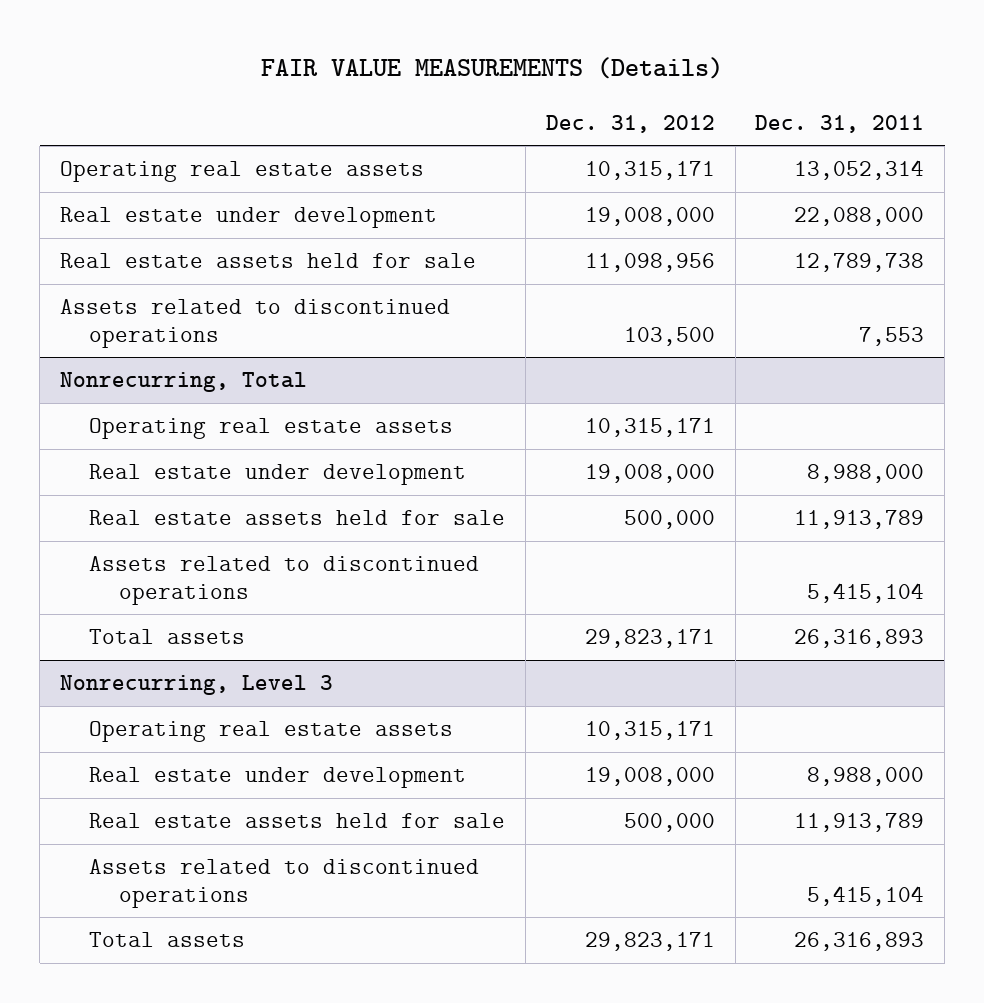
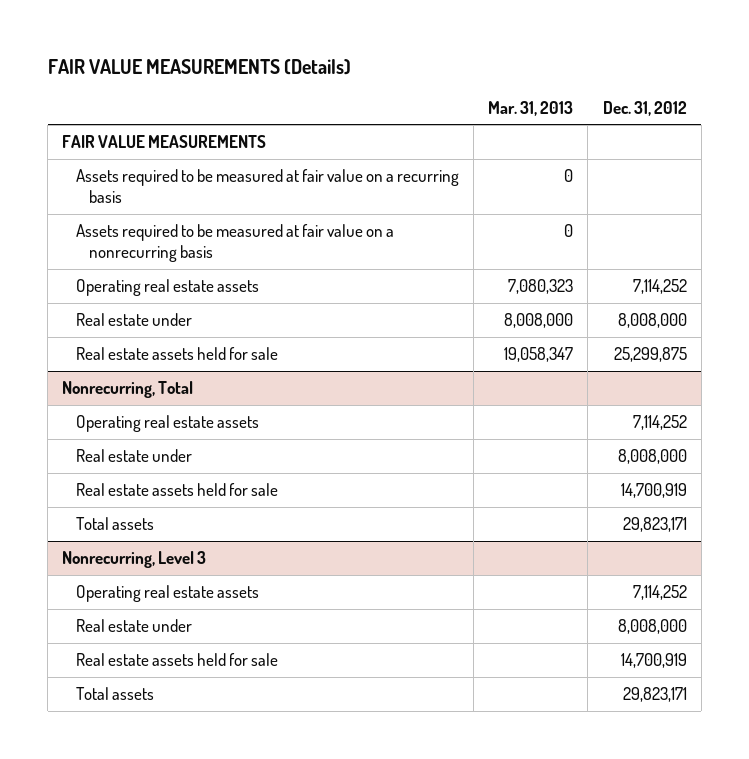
- | Dec. 31, 2012 | Dec. 31, 2011
+ | Mar. 31, 2013 | Dec. 31, 2012
- Operating real estate assets | 10,315,171 | 13,052,314
- Real estate under development | 19,008,000 | 22,088,000
- Real estate assets held for sale | 11,098,956 | 12,789,738
- Assets related to discontinued operations | 103,500 | 7,553
+ FAIR VALUE MEASUREMENTS
+ Assets required to be measured at fair value on a recurring basis | 0 |
+ Assets required to be measured at fair value on a nonrecurring basis | 0 |
+ Operating real estate assets | 7,080,323 | 7,114,252
+ Real estate under | 8,008,000 | 8,008,000
+ Real estate assets held for sale | 19,058,347 | 25,299,875
@ Nonrecurring, Total
- Operating real estate assets | 10,315,171 |
- Real estate under development | 19,008,000 | 8,988,000
- Real estate assets held for sale | 500,000 | 11,913,789
- Assets related to discontinued operations | | 5,415,104
+ Operating real estate assets | | 7,114,252
+ Real estate under | | 8,008,000
+ Real estate assets held for sale | | 14,700,919
@ Nonrecurring, Level 3
- Operating real estate assets | 10,315,171 |
- Real estate under development | 19,008,000 | 8,988,000
- Real estate assets held for sale | 500,000 | 11,913,789
- Assets related to discontinued operations | | 5,415,104
+ Operating real estate assets | | 7,114,252
+ Real estate under | | 8,008,000
+ Real estate assets held for sale | | 14,700,919

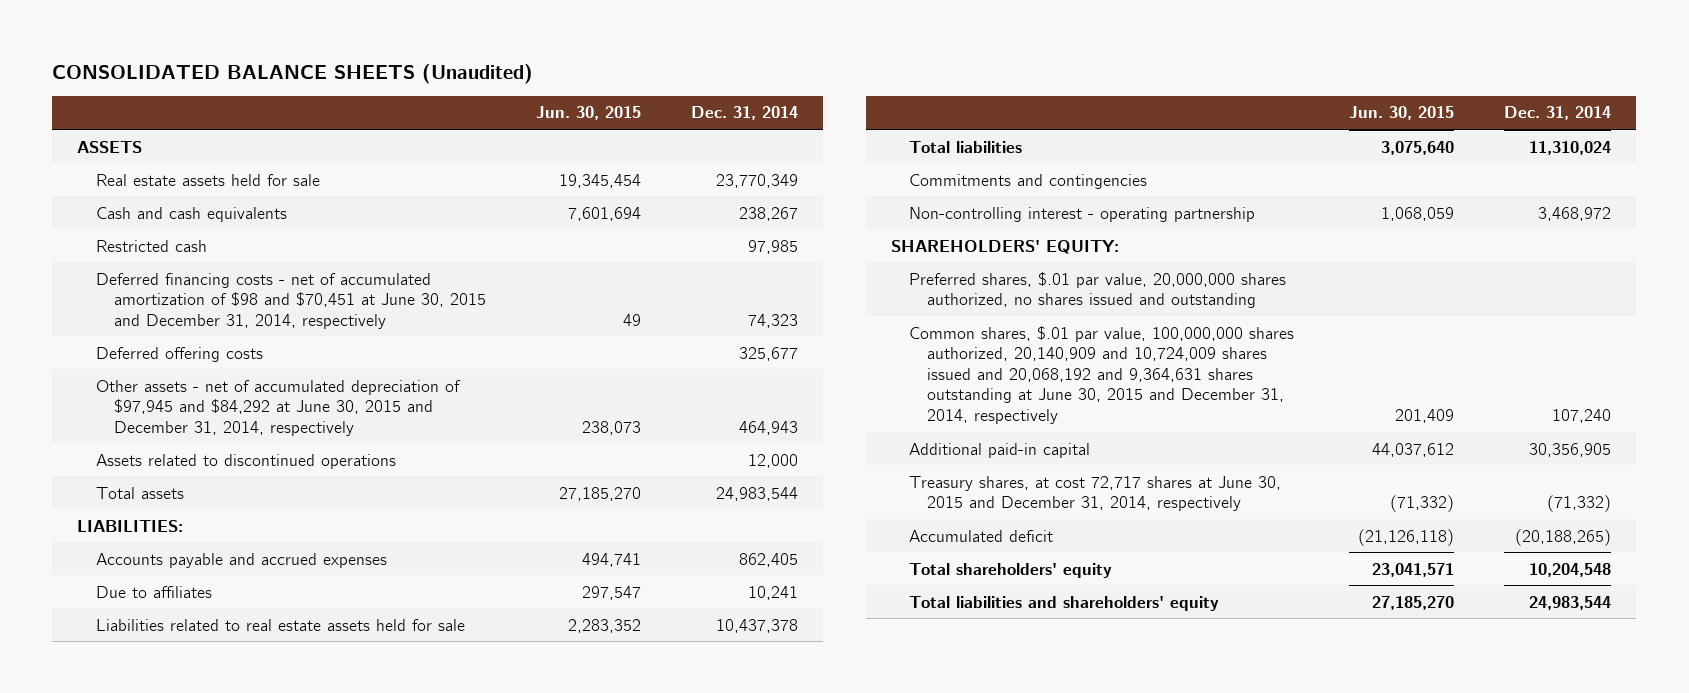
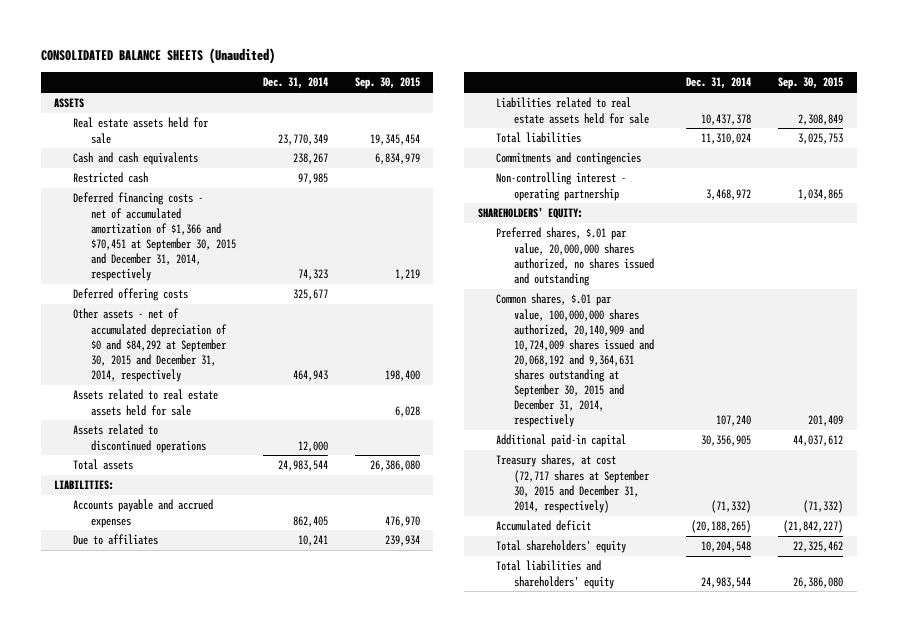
- | Jun. 30, 2015 | Dec. 31, 2014
+ | Dec. 31, 2014 | Sep. 30, 2015
- Deferred financing costs - net of accumulated amortization of $98 and $70,451 at June 30, 2015 and December 31, 2014, respectively | 49 | 74,323
+ Deferred financing costs - net of accumulated amortization of $1,366 and $70,451 at September 30, 2015 and December 31, 2014, respectively | 74,323 | 1,219
- Other assets - net of accumulated depreciation of $97,945 and $84,292 at June 30, 2015 and December 31, 2014, respectively | 238,073 | 464,943
+ Other assets - net of accumulated depreciation of $0 and $84,292 at September 30, 2015 and December 31, 2014, respectively | 464,943 | 198,400
+ Assets related to real estate assets held for sale | | 6,028
- Common shares, $.01 par value, 100,000,000 shares authorized, 20,140,909 and 10,724,009 shares issued and 20,068,192 and 9,364,631 shares outstanding at June 30, 2015 and December 31, 2014, respectively | 201,409 | 107,240
+ Common shares, $.01 par value, 100,000,000 shares authorized, 20,140,909 and 10,724,009 shares issued and 20,068,192 and 9,364,631 shares outstanding at September 30, 2015 and December 31, 2014, respectively | 107,240 | 201,409
- Treasury shares, at cost 72,717 shares at June 30, 2015 and December 31, 2014, respectively | (71,332) | (71,332)
+ Treasury shares, at cost (72,717 shares at September 30, 2015 and December 31, 2014, respectively) | (71,332) | (71,332)

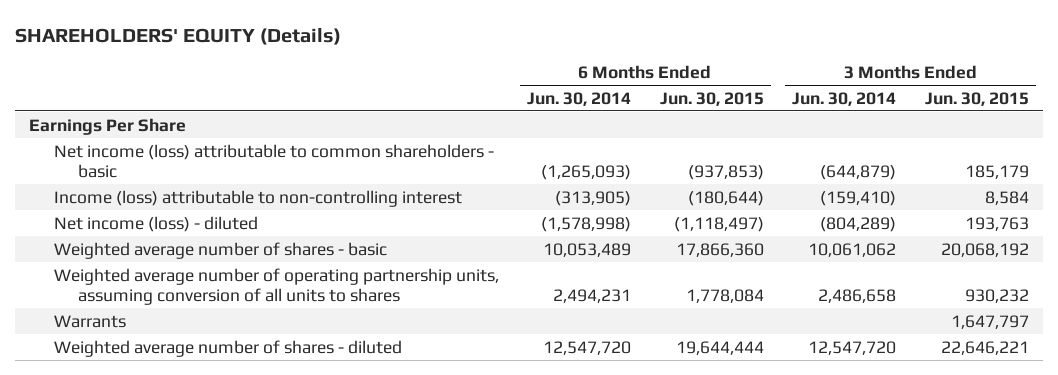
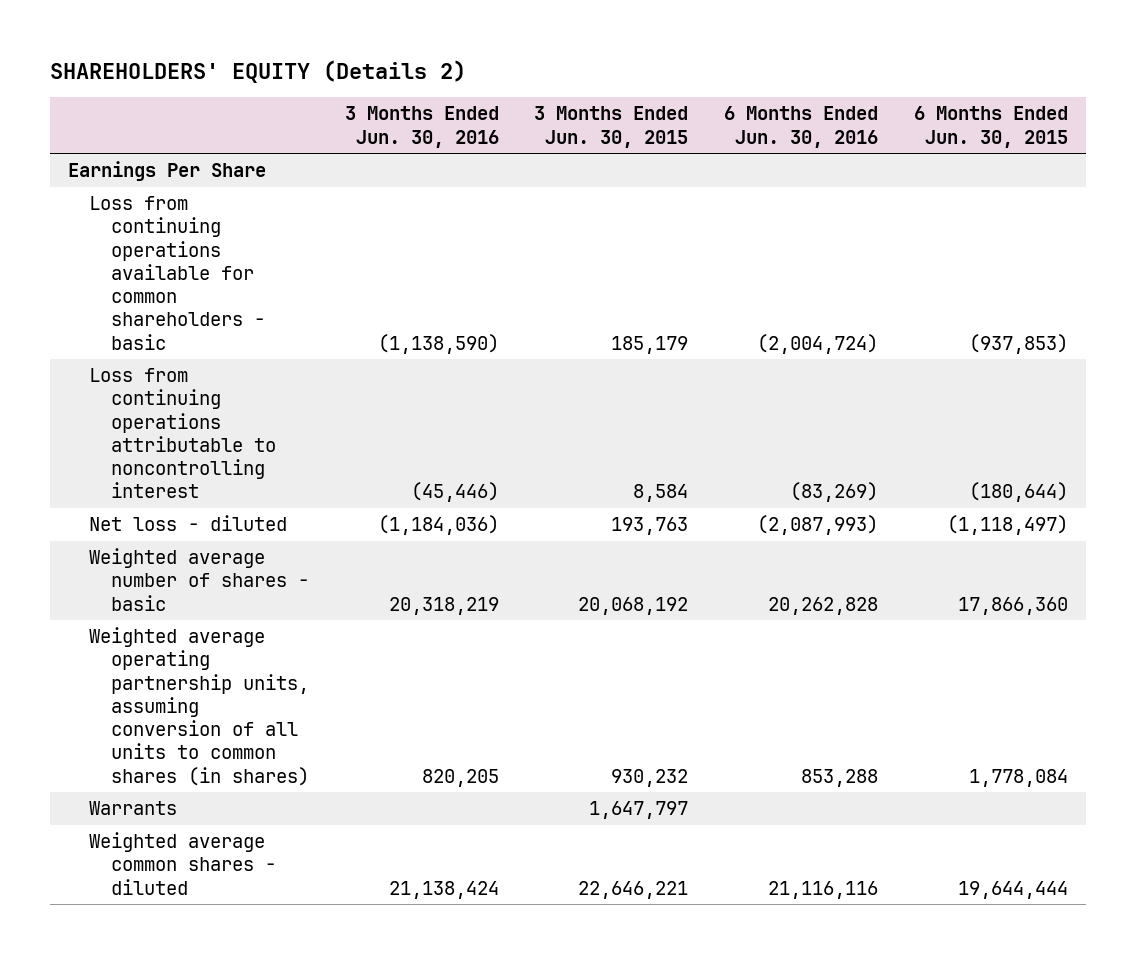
- SHAREHOLDERS' EQUITY (Details)
+ SHAREHOLDERS' EQUITY (Details 2)
- | 6 Months Ended Jun. 30, 2014 | 6 Months Ended Jun. 30, 2015 | 3 Months Ended Jun. 30, 2014 | 3 Months Ended Jun. 30, 2015
+ | 3 Months Ended Jun. 30, 2016 | 3 Months Ended Jun. 30, 2015 | 6 Months Ended Jun. 30, 2016 | 6 Months Ended Jun. 30, 2015
- Net income (loss) attributable to common shareholders - basic | (1,265,093) | (937,853) | (644,879) | 185,179
- Income (loss) attributable to non-controlling interest | (313,905) | (180,644) | (159,410) | 8,584
- Net income (loss) - diluted | (1,578,998) | (1,118,497) | (804,289) | 193,763
+ Loss from continuing operations available for common shareholders - basic | (1,138,590) | 185,179 | (2,004,724) | (937,853)
+ Loss from continuing operations attributable to noncontrolling interest | (45,446) | 8,584 | (83,269) | (180,644)
+ Net loss - diluted | (1,184,036) | 193,763 | (2,087,993) | (1,118,497)
- Weighted average number of operating partnership units, assuming conversion of all units to shares | 2,494,231 | 1,778,084 | 2,486,658 | 930,232
+ Weighted average operating partnership units, assuming conversion of all units to common shares (in shares) | 820,205 | 930,232 | 853,288 | 1,778,084
- Weighted average number of shares - diluted | 12,547,720 | 19,644,444 | 12,547,720 | 22,646,221
+ Weighted average common shares - diluted | 21,138,424 | 22,646,221 | 21,116,116 | 19,644,444

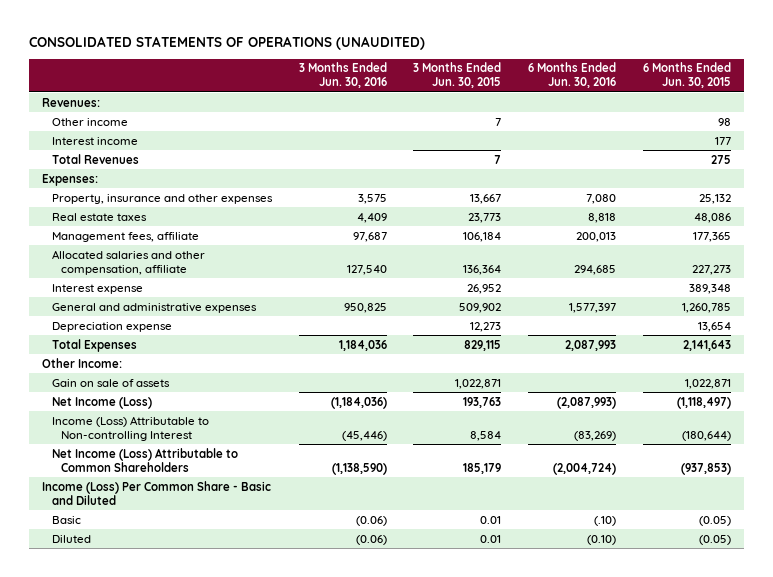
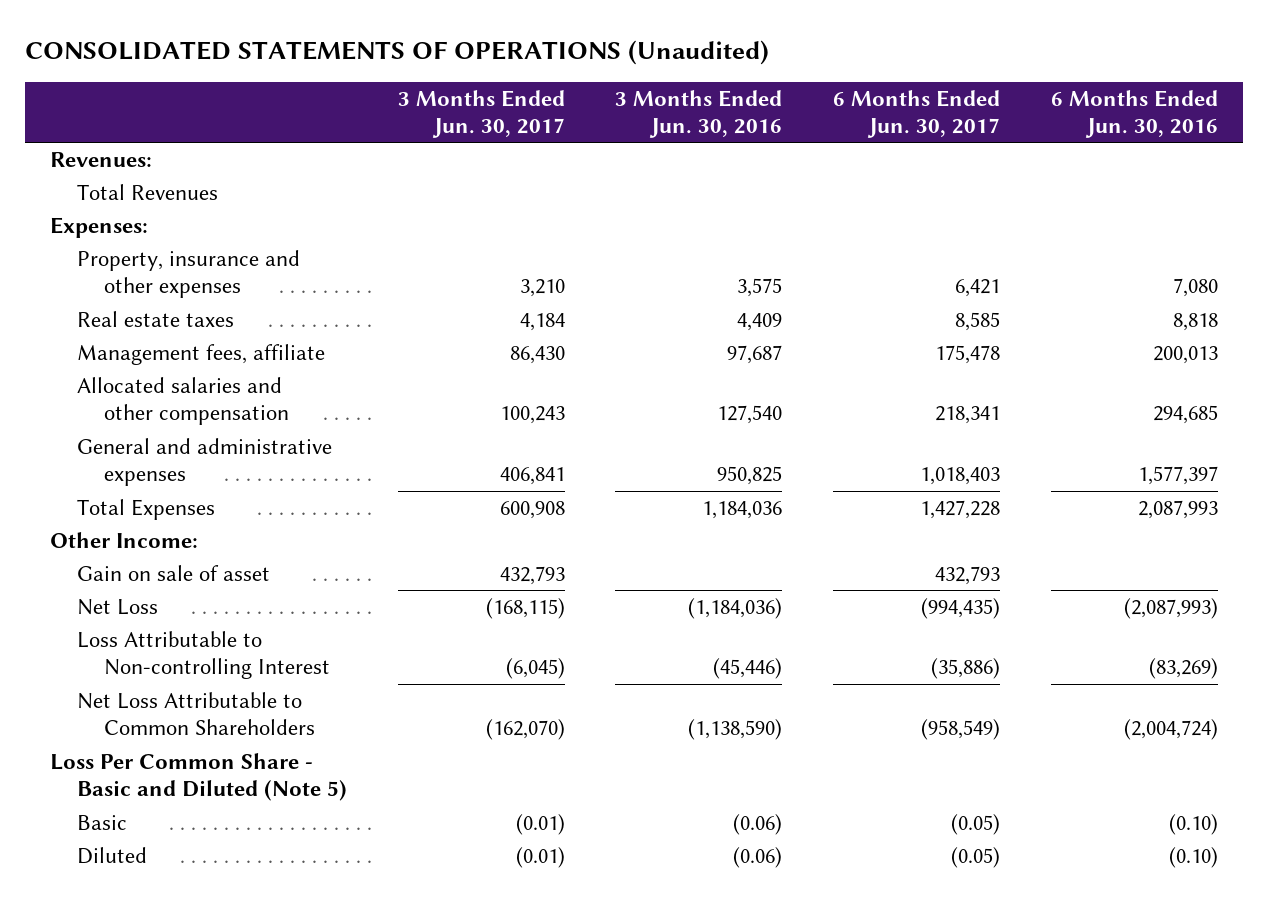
- CONSOLIDATED STATEMENTS OF OPERATIONS (UNAUDITED)
+ CONSOLIDATED STATEMENTS OF OPERATIONS (Unaudited)
- | 3 Months Ended Jun. 30, 2016 | 3 Months Ended Jun. 30, 2015 | 6 Months Ended Jun. 30, 2016 | 6 Months Ended Jun. 30, 2015
+ | 3 Months Ended Jun. 30, 2017 | 3 Months Ended Jun. 30, 2016 | 6 Months Ended Jun. 30, 2017 | 6 Months Ended Jun. 30, 2016
- Other income | | 7 | | 98
- Interest income | | | | 177
- Allocated salaries and other compensation, affiliate | 127,540 | 136,364 | 294,685 | 227,273
- Interest expense | | 26,952 | | 389,348
+ Allocated salaries and other compensation | 100,243 | 127,540 | 218,341 | 294,685
- Depreciation expense | | 12,273 | | 13,654
- Gain on sale of assets | | 1,022,871 | | 1,022,871
- Net Income (Loss) | (1,184,036) | 193,763 | (2,087,993) | (1,118,497)
- Income (Loss) Attributable to Non-controlling Interest | (45,446) | 8,584 | (83,269) | (180,644)
- Net Income (Loss) Attributable to Common Shareholders | (1,138,590) | 185,179 | (2,004,724) | (937,853)
- Income (Loss) Per Common Share - Basic and Diluted
- Basic | (0.06) | 0.01 | (.10) | (0.05)
+ Gain on sale of asset | 432,793 | | 432,793 |
+ Net Loss | (168,115) | (1,184,036) | (994,435) | (2,087,993)
+ Loss Attributable to Non-controlling Interest | (6,045) | (45,446) | (35,886) | (83,269)
+ Net Loss Attributable to Common Shareholders | (162,070) | (1,138,590) | (958,549) | (2,004,724)
+ Loss Per Common Share - Basic and Diluted (Note 5)
+ Basic | (0.01) | (0.06) | (0.05) | (0.10)

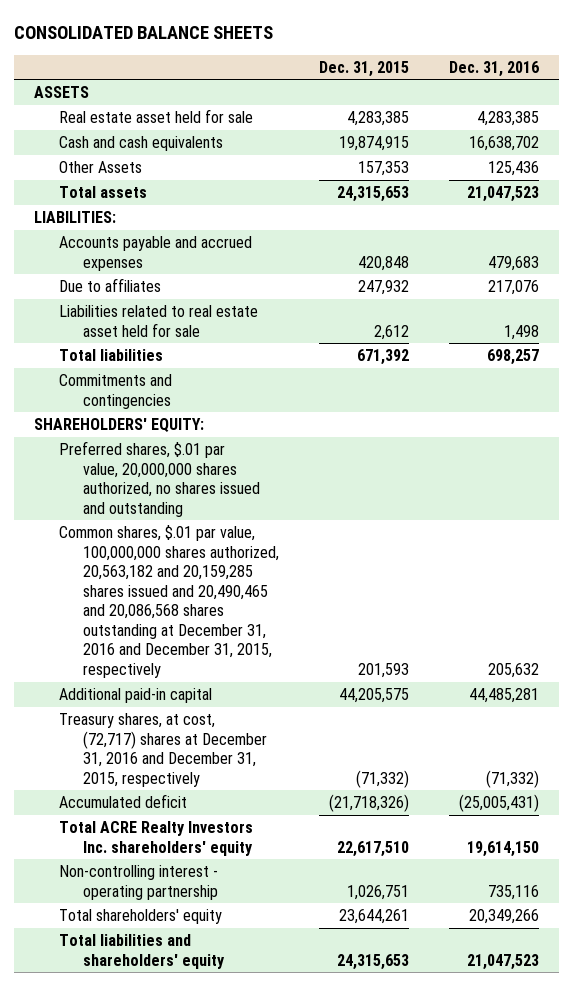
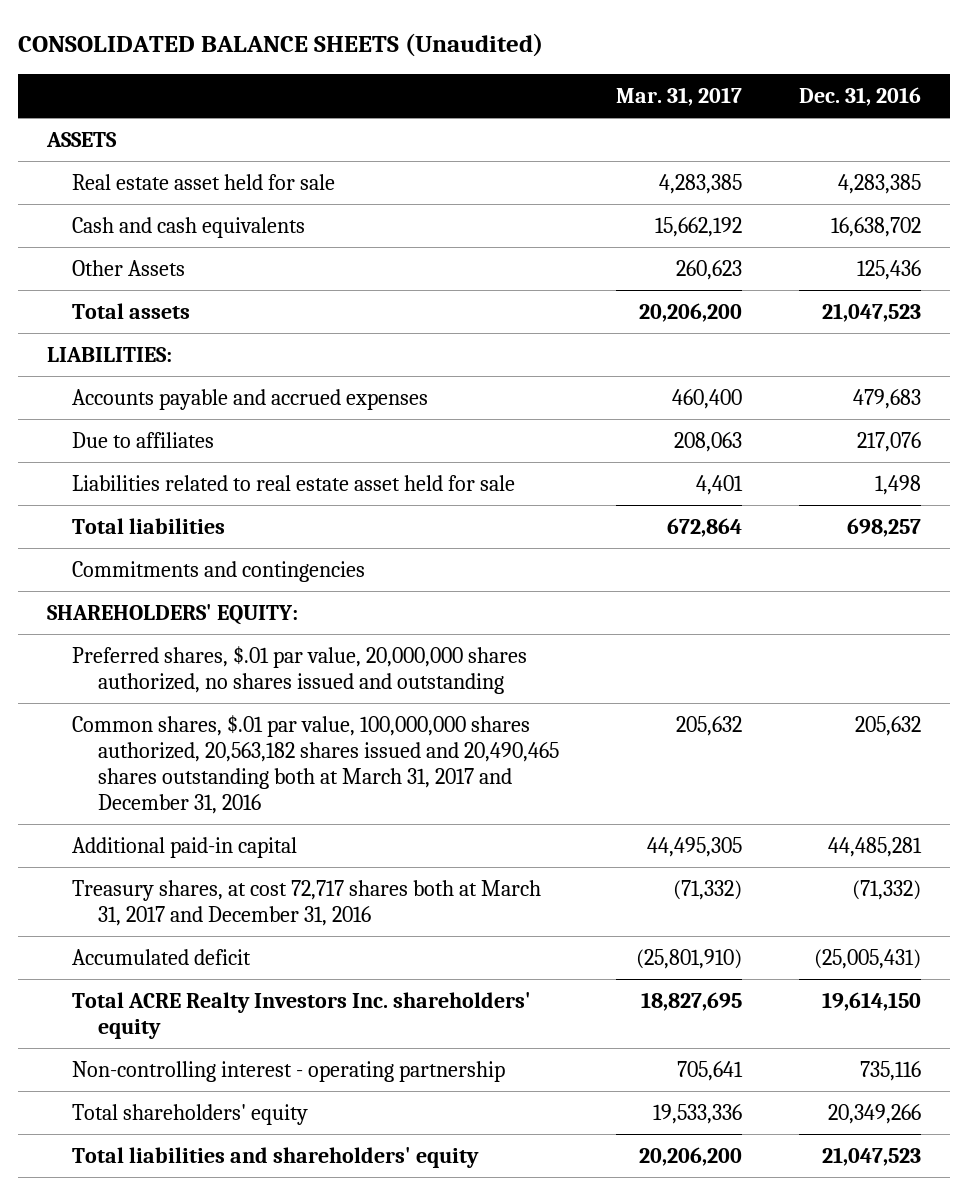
- CONSOLIDATED BALANCE SHEETS
+ CONSOLIDATED BALANCE SHEETS (Unaudited)
- | Dec. 31, 2015 | Dec. 31, 2016
+ | Mar. 31, 2017 | Dec. 31, 2016
- Common shares, $.01 par value, 100,000,000 shares authorized, 20,563,182 and 20,159,285 shares issued and 20,490,465 and 20,086,568 shares outstanding at December 31, 2016 and December 31, 2015, respectively | 201,593 | 205,632
+ Common shares, $.01 par value, 100,000,000 shares authorized, 20,563,182 shares issued and 20,490,465 shares outstanding both at March 31, 2017 and December 31, 2016 | 205,632 | 205,632
- Treasury shares, at cost, (72,717) shares at December 31, 2016 and December 31, 2015, respectively | (71,332) | (71,332)
+ Treasury shares, at cost 72,717 shares both at March 31, 2017 and December 31, 2016 | (71,332) | (71,332)

